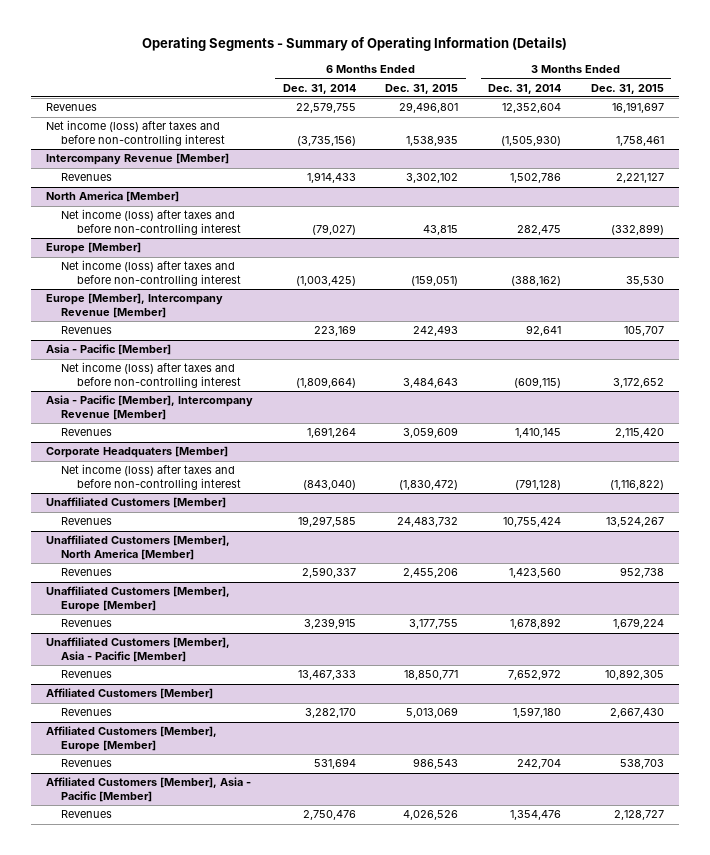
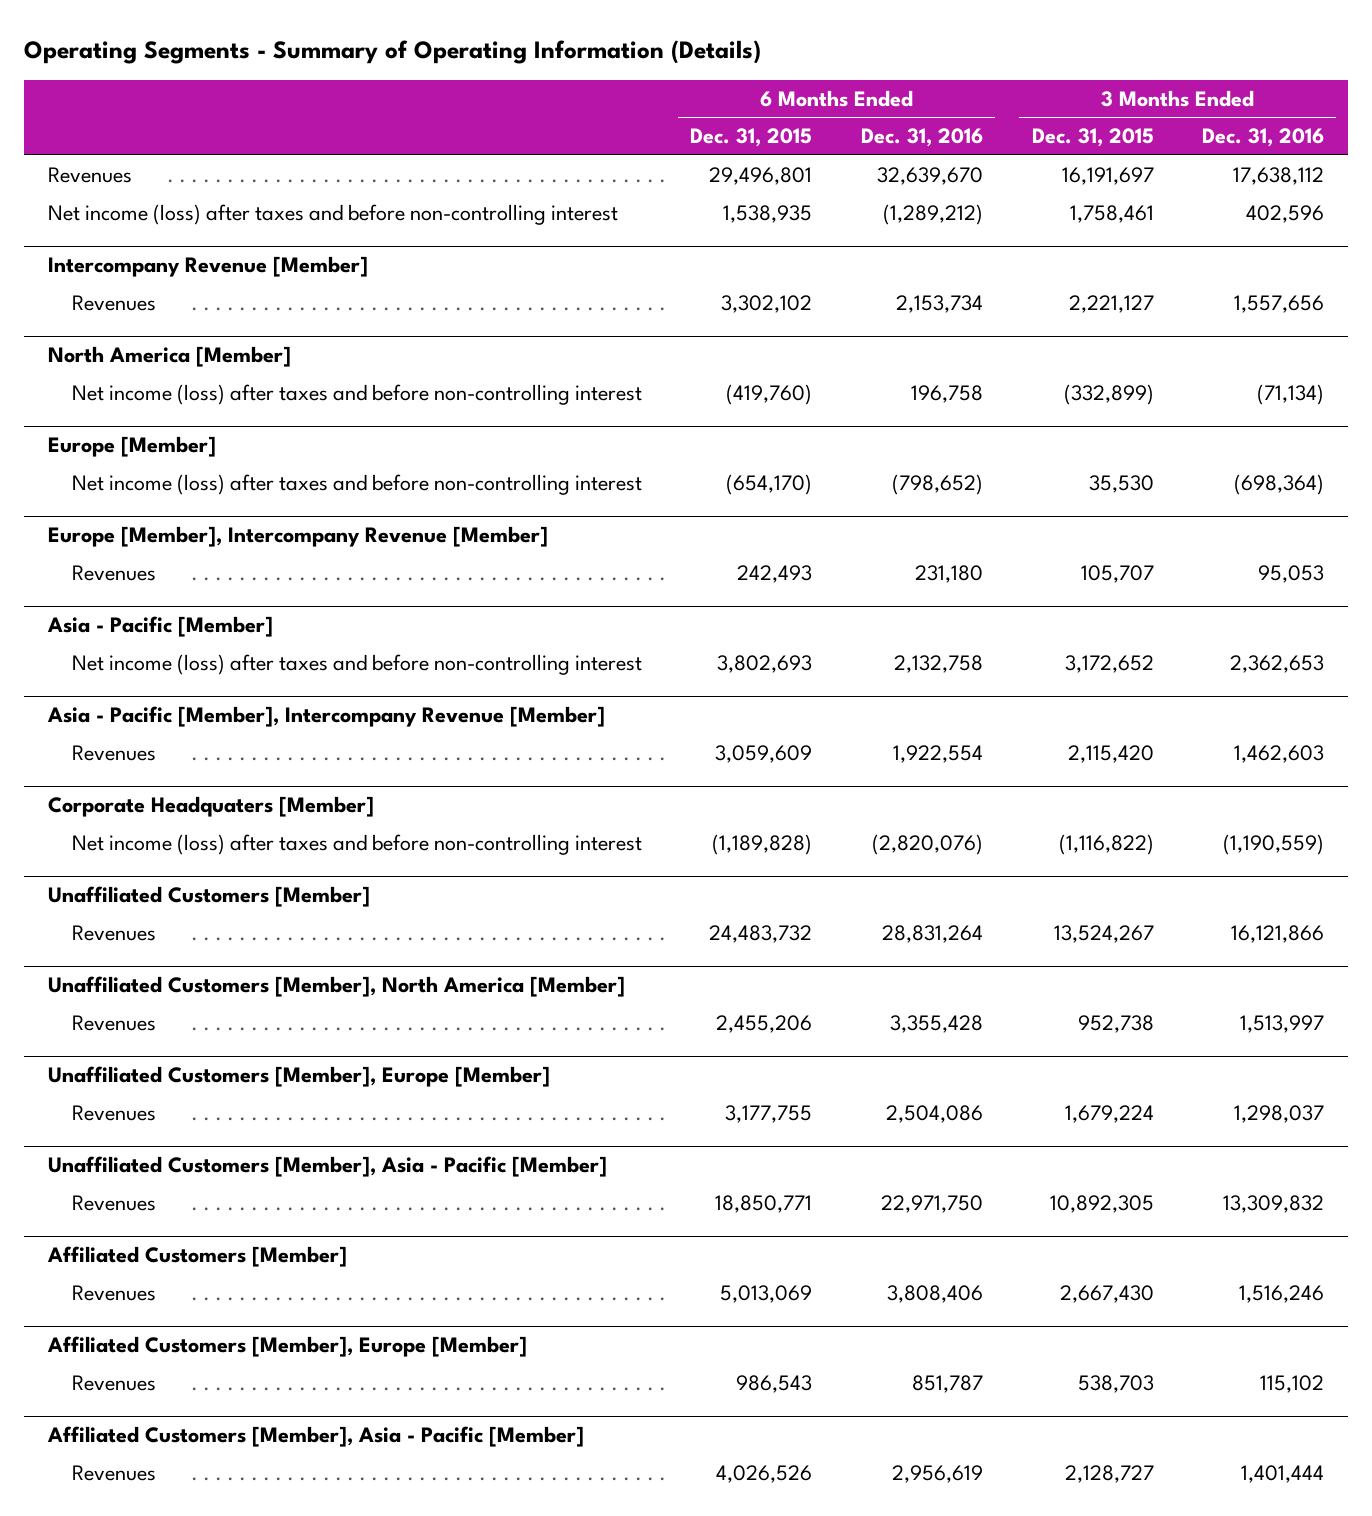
- | 6 Months Ended Dec. 31, 2014 | 6 Months Ended Dec. 31, 2015 | 3 Months Ended Dec. 31, 2014 | 3 Months Ended Dec. 31, 2015
+ | 6 Months Ended Dec. 31, 2015 | 6 Months Ended Dec. 31, 2016 | 3 Months Ended Dec. 31, 2015 | 3 Months Ended Dec. 31, 2016
@ North America [Member]
- Net income (loss) after taxes and before non-controlling interest | (79,027) | 43,815 | 282,475 | (332,899)
+ Net income (loss) after taxes and before non-controlling interest | (419,760) | 196,758 | (332,899) | (71,134)
@ Europe [Member]
- Net income (loss) after taxes and before non-controlling interest | (1,003,425) | (159,051) | (388,162) | 35,530
+ Net income (loss) after taxes and before non-controlling interest | (654,170) | (798,652) | 35,530 | (698,364)
@ Asia - Pacific [Member]
- Net income (loss) after taxes and before non-controlling interest | (1,809,664) | 3,484,643 | (609,115) | 3,172,652
+ Net income (loss) after taxes and before non-controlling interest | 3,802,693 | 2,132,758 | 3,172,652 | 2,362,653
@ Corporate Headquaters [Member]
- Net income (loss) after taxes and before non-controlling interest | (843,040) | (1,830,472) | (791,128) | (1,116,822)
+ Net income (loss) after taxes and before non-controlling interest | (1,189,828) | (2,820,076) | (1,116,822) | (1,190,559)

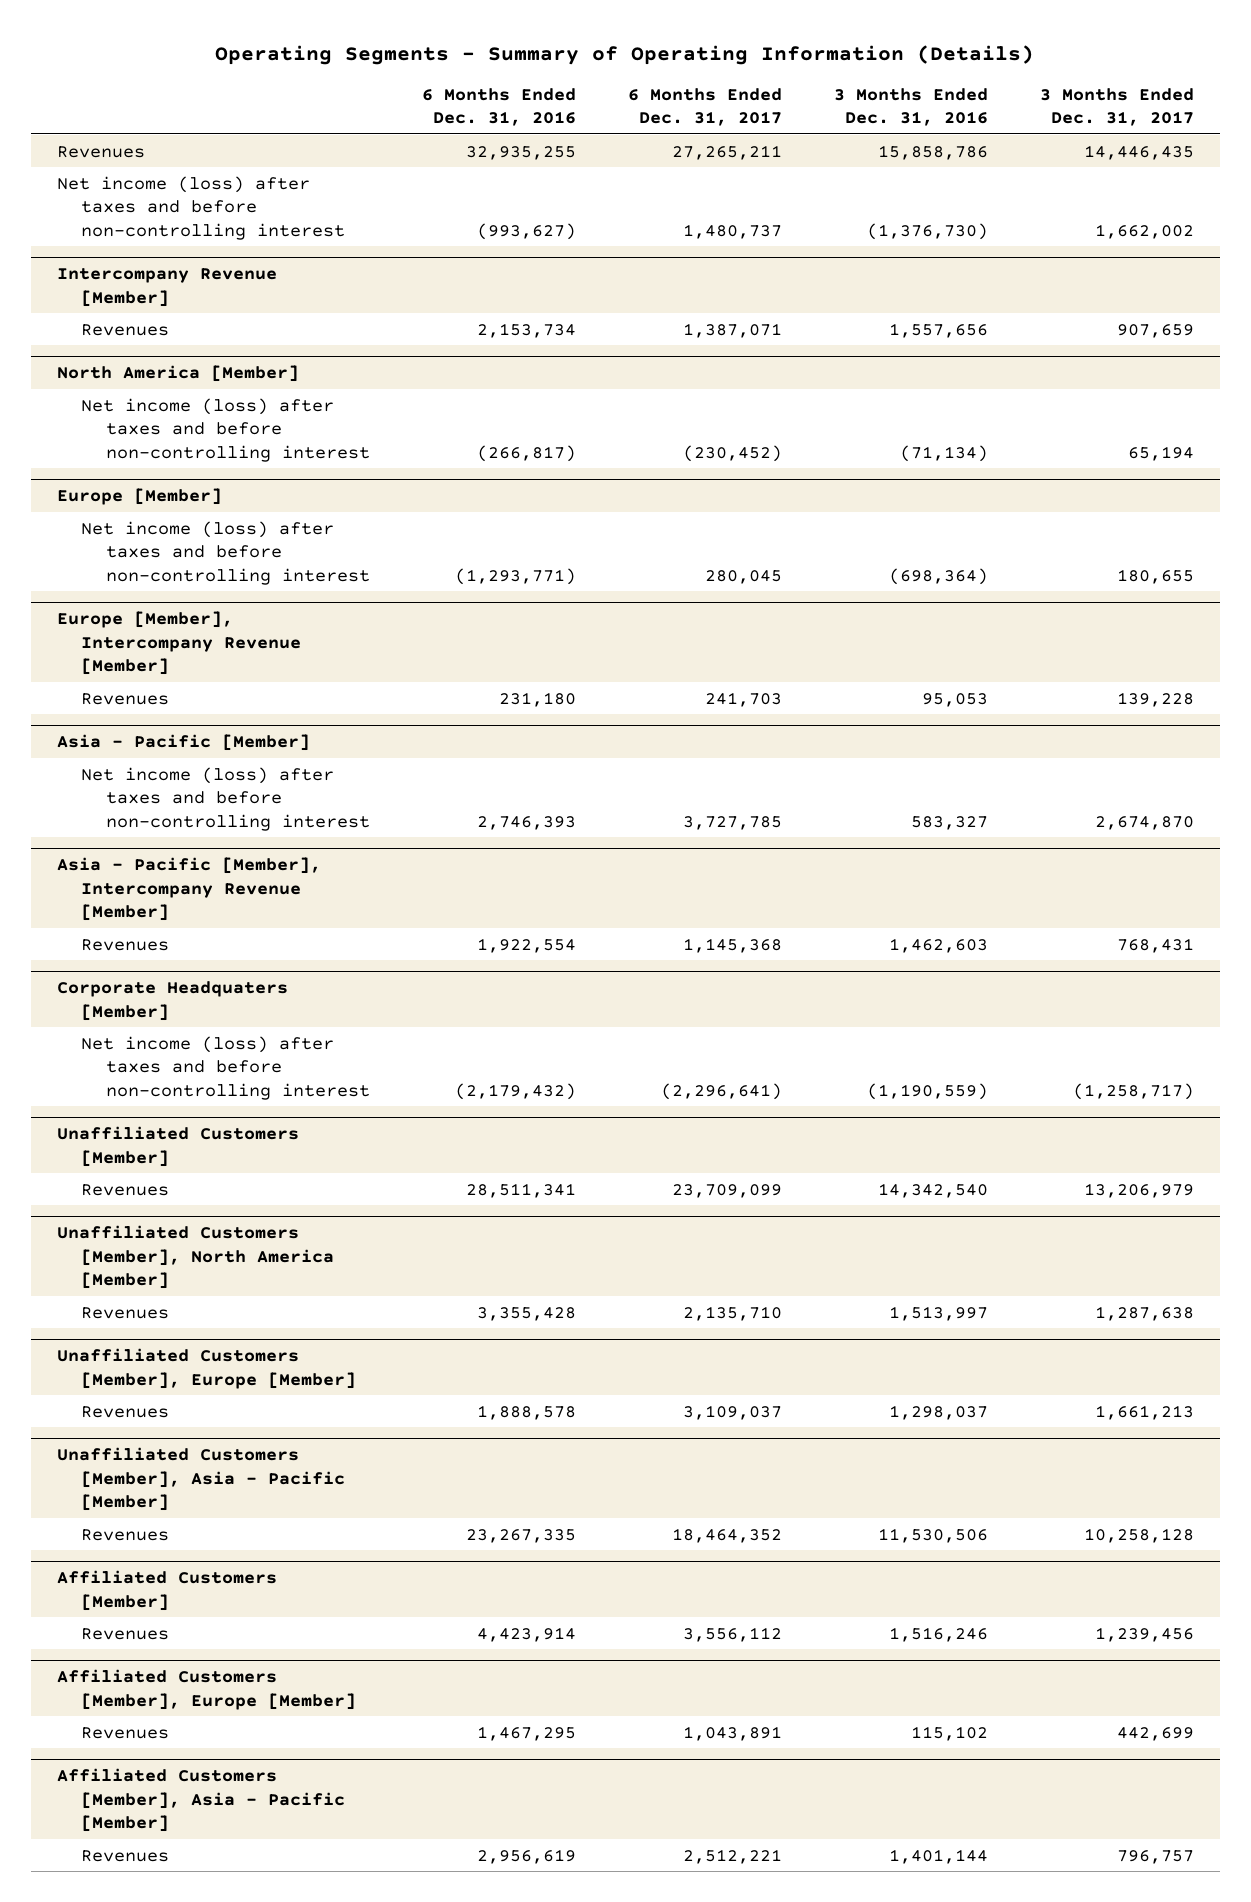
- | 6 Months Ended Dec. 31, 2015 | 6 Months Ended Dec. 31, 2016 | 3 Months Ended Dec. 31, 2015 | 3 Months Ended Dec. 31, 2016
+ | 6 Months Ended Dec. 31, 2016 | 6 Months Ended Dec. 31, 2017 | 3 Months Ended Dec. 31, 2016 | 3 Months Ended Dec. 31, 2017
- Revenues | 29,496,801 | 32,639,670 | 16,191,697 | 17,638,112
- Net income (loss) after taxes and before non-controlling interest | 1,538,935 | (1,289,212) | 1,758,461 | 402,596
+ Revenues | 32,935,255 | 27,265,211 | 15,858,786 | 14,446,435
+ Net income (loss) after taxes and before non-controlling interest | (993,627) | 1,480,737 | (1,376,730) | 1,662,002
@ North America [Member]
- Net income (loss) after taxes and before non-controlling interest | (419,760) | 196,758 | (332,899) | (71,134)
+ Net income (loss) after taxes and before non-controlling interest | (266,817) | (230,452) | (71,134) | 65,194
@ Europe [Member]
- Net income (loss) after taxes and before non-controlling interest | (654,170) | (798,652) | 35,530 | (698,364)
+ Net income (loss) after taxes and before non-controlling interest | (1,293,771) | 280,045 | (698,364) | 180,655
@ Asia - Pacific [Member]
- Net income (loss) after taxes and before non-controlling interest | 3,802,693 | 2,132,758 | 3,172,652 | 2,362,653
+ Net income (loss) after taxes and before non-controlling interest | 2,746,393 | 3,727,785 | 583,327 | 2,674,870
@ Corporate Headquaters [Member]
- Net income (loss) after taxes and before non-controlling interest | (1,189,828) | (2,820,076) | (1,116,822) | (1,190,559)
+ Net income (loss) after taxes and before non-controlling interest | (2,179,432) | (2,296,641) | (1,190,559) | (1,258,717)
@ Unaffiliated Customers [Member]
- Revenues | 24,483,732 | 28,831,264 | 13,524,267 | 16,121,866
+ Revenues | 28,511,341 | 23,709,099 | 14,342,540 | 13,206,979
@ Unaffiliated Customers [Member], Europe [Member]
- Revenues | 3,177,755 | 2,504,086 | 1,679,224 | 1,298,037
+ Revenues | 1,888,578 | 3,109,037 | 1,298,037 | 1,661,213
@ Unaffiliated Customers [Member], Asia - Pacific [Member]
- Revenues | 18,850,771 | 22,971,750 | 10,892,305 | 13,309,832
+ Revenues | 23,267,335 | 18,464,352 | 11,530,506 | 10,258,128
@ Affiliated Customers [Member]
- Revenues | 5,013,069 | 3,808,406 | 2,667,430 | 1,516,246
+ Revenues | 4,423,914 | 3,556,112 | 1,516,246 | 1,239,456
@ Affiliated Customers [Member], Europe [Member]
- Revenues | 986,543 | 851,787 | 538,703 | 115,102
+ Revenues | 1,467,295 | 1,043,891 | 115,102 | 442,699
@ Affiliated Customers [Member], Asia - Pacific [Member]
- Revenues | 4,026,526 | 2,956,619 | 2,128,727 | 1,401,444
+ Revenues | 2,956,619 | 2,512,221 | 1,401,144 | 796,757

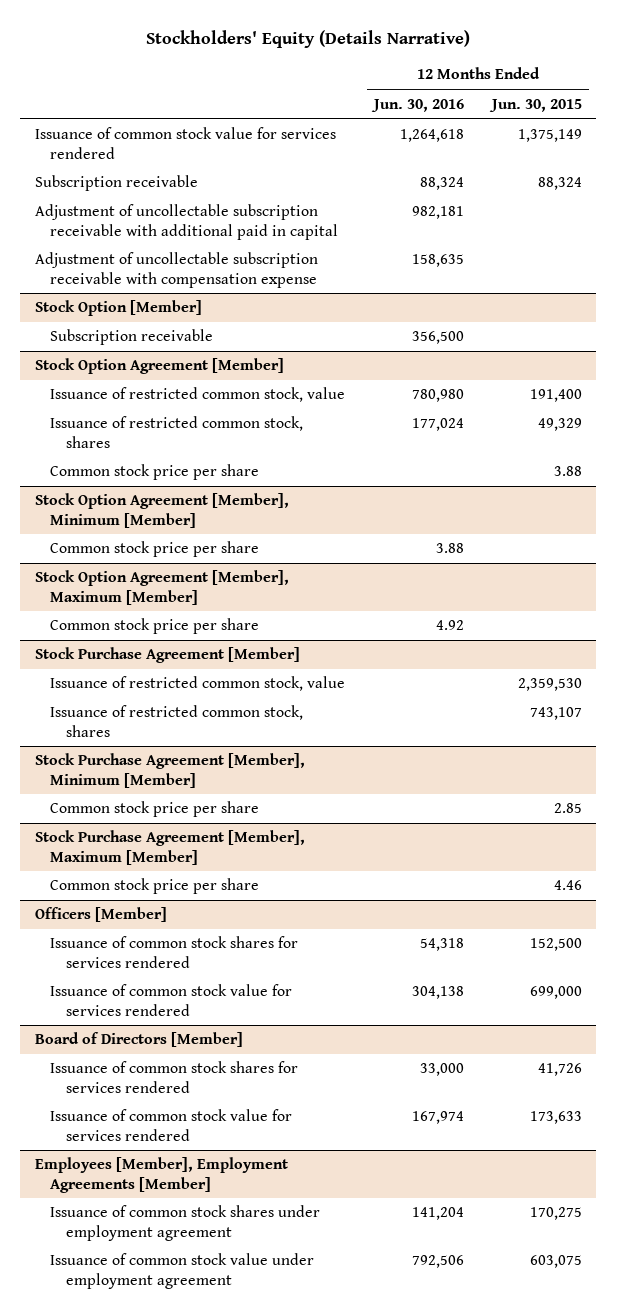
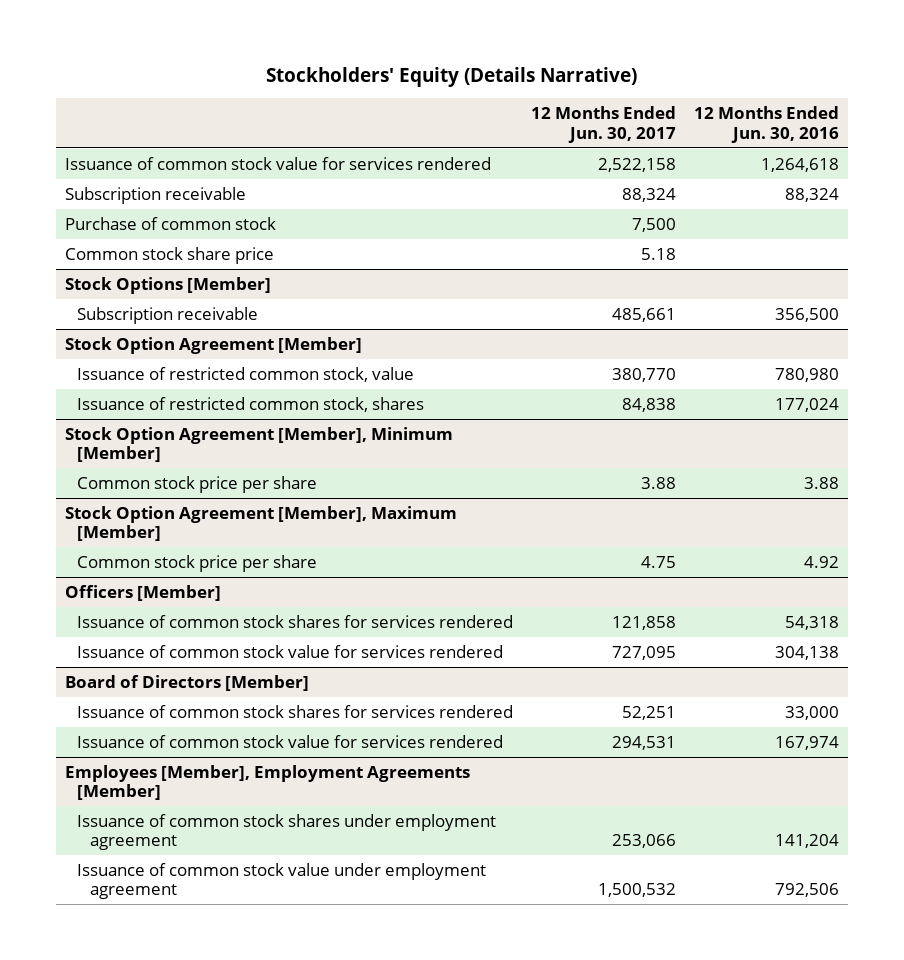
- | 12 Months Ended Jun. 30, 2016 | 12 Months Ended Jun. 30, 2015
+ | 12 Months Ended Jun. 30, 2017 | 12 Months Ended Jun. 30, 2016
- Adjustment of uncollectable subscription receivable with additional paid in capital | 982,181 |
- Adjustment of uncollectable subscription receivable with compensation expense | 158,635 |
- Stock Option [Member]
+ Purchase of common stock | 7,500 |
+ Common stock share price | 5.18 |
+ Stock Options [Member]
@ Stock Option Agreement [Member]
- Common stock price per share | | 3.88
- Stock Purchase Agreement [Member]
- Issuance of restricted common stock, value | | 2,359,530
- Issuance of restricted common stock, shares | | 743,107
- Stock Purchase Agreement [Member], Minimum [Member]
- Common stock price per share | | 2.85
- Stock Purchase Agreement [Member], Maximum [Member]
- Common stock price per share | | 4.46

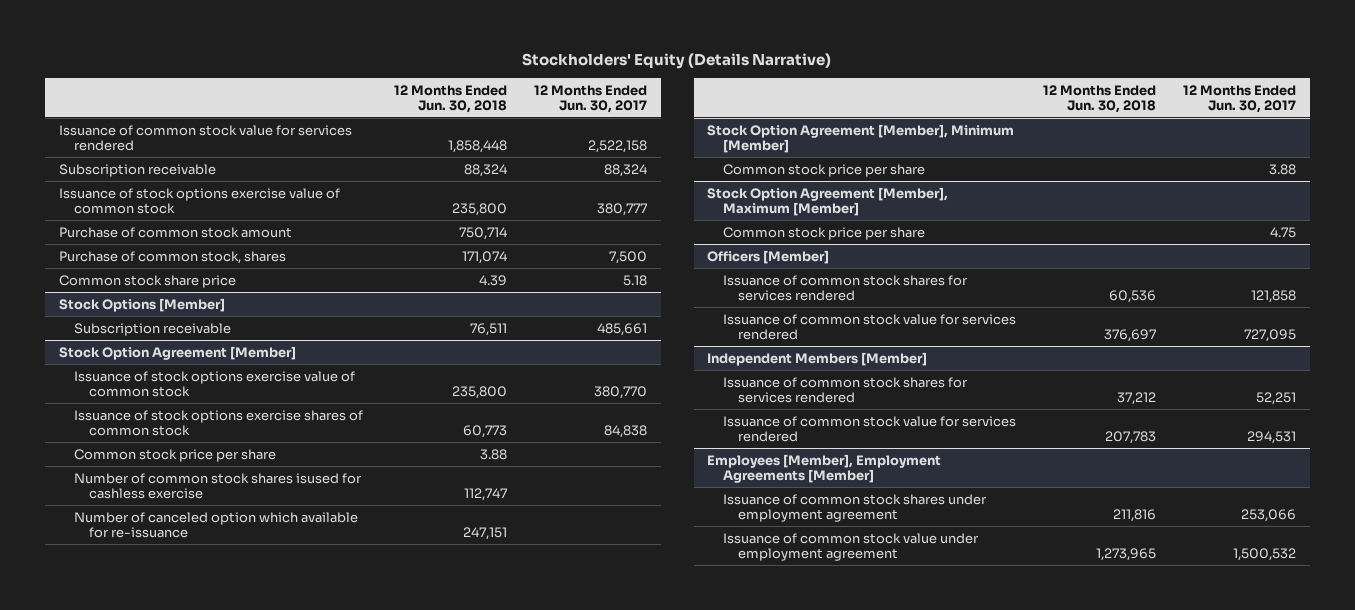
- | 12 Months Ended Jun. 30, 2017 | 12 Months Ended Jun. 30, 2016
+ | 12 Months Ended Jun. 30, 2018 | 12 Months Ended Jun. 30, 2017
- Purchase of common stock | 7,500 |
+ Issuance of stock options exercise value of common stock | 235,800 | 380,777
+ Purchase of common stock amount | 750,714 |
+ Purchase of common stock, shares | 171,074 | 7,500
@ Stock Option Agreement [Member]
- Issuance of restricted common stock, value | 380,770 | 780,980
- Issuance of restricted common stock, shares | 84,838 | 177,024
+ Issuance of stock options exercise value of common stock | 235,800 | 380,770
+ Issuance of stock options exercise shares of common stock | 60,773 | 84,838
+ Common stock price per share | 3.88 |
+ Number of common stock shares isused for cashless exercise | 112,747 |
+ Number of canceled option which available for re-issuance | 247,151 |
- Board of Directors [Member]
+ Independent Members [Member]

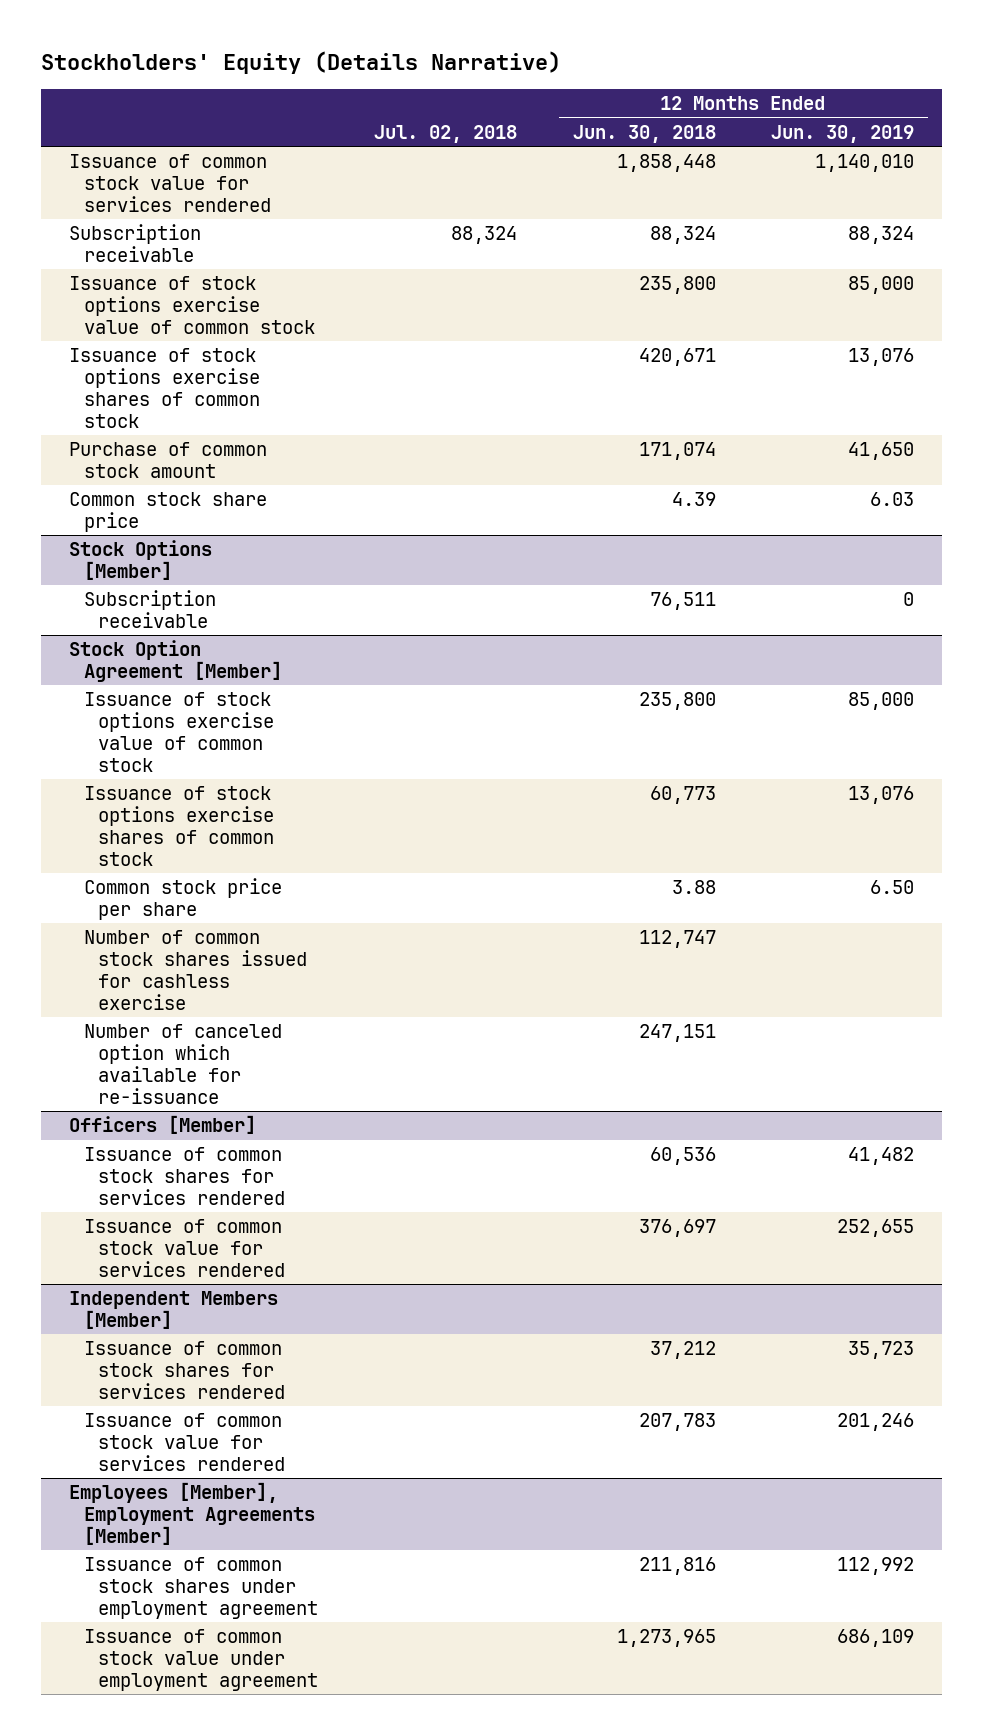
- | 12 Months Ended Jun. 30, 2018 | 12 Months Ended Jun. 30, 2017
+ | Jul. 02, 2018 | 12 Months Ended Jun. 30, 2018 | 12 Months Ended Jun. 30, 2019
- Purchase of common stock amount | 750,714 |
- Purchase of common stock, shares | 171,074 | 7,500
+ Issuance of stock options exercise shares of common stock | | 420,671 | 13,076
+ Purchase of common stock amount | | 171,074 | 41,650
@ Stock Option Agreement [Member]
- Number of common stock shares isused for cashless exercise | 112,747 |
+ Number of common stock shares issued for cashless exercise | | 112,747 |
- Stock Option Agreement [Member], Minimum [Member]
- Common stock price per share | | 3.88
- Stock Option Agreement [Member], Maximum [Member]
- Common stock price per share | | 4.75

